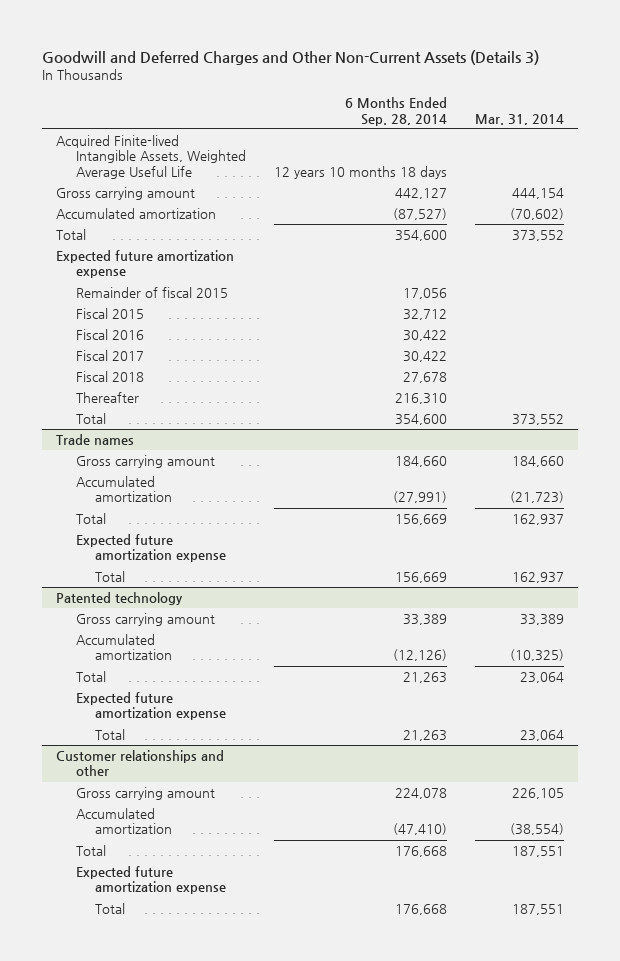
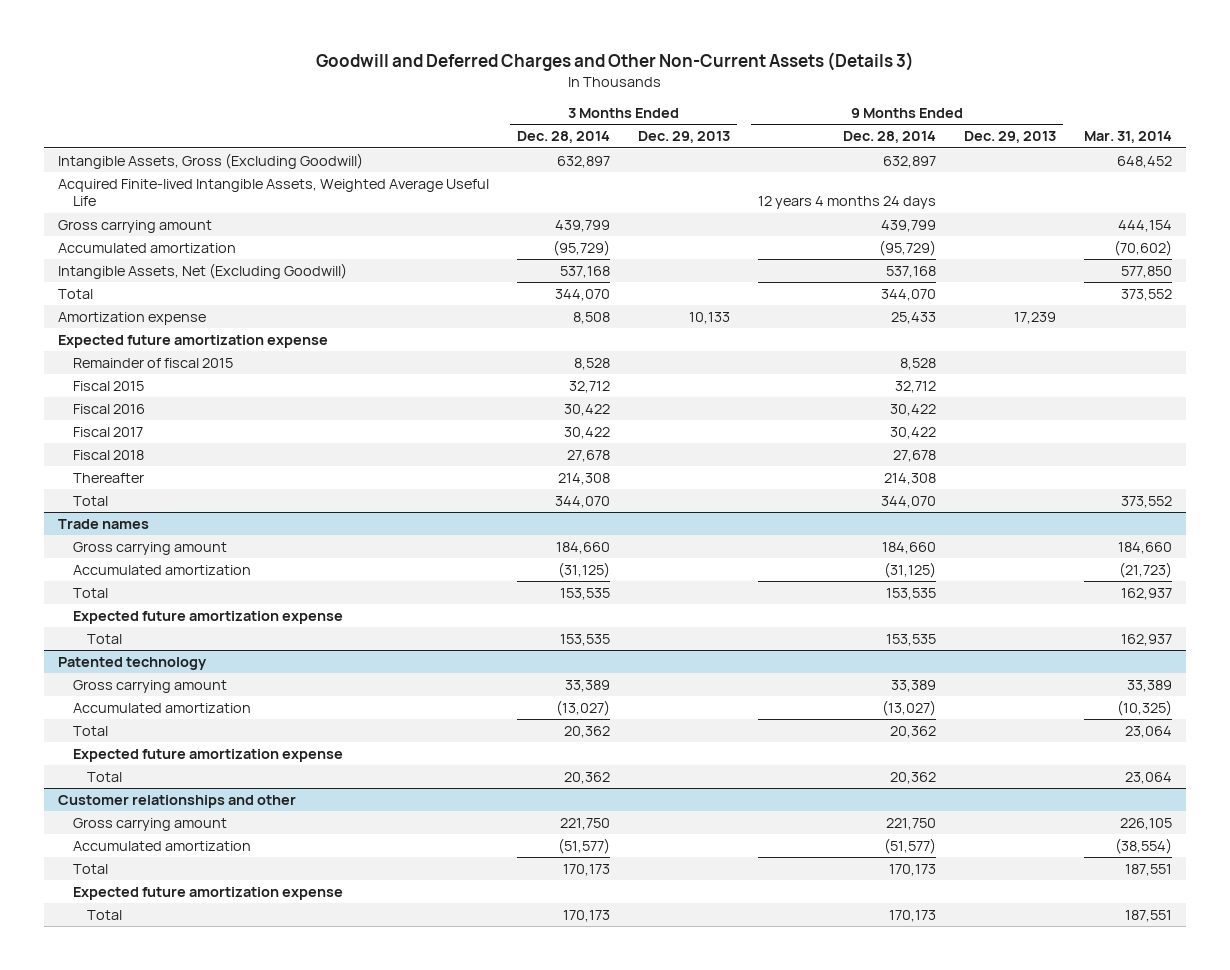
- | 6 Months Ended Sep. 28, 2014 | Mar. 31, 2014
+ | 3 Months Ended Dec. 28, 2014 | 3 Months Ended Dec. 29, 2013 | 9 Months Ended Dec. 28, 2014 | 9 Months Ended Dec. 29, 2013 | Mar. 31, 2014
+ Intangible Assets, Gross (Excluding Goodwill) | 632,897 | | 632,897 | | 648,452
+ Intangible Assets, Net (Excluding Goodwill) | 537,168 | | 537,168 | | 577,850
+ Amortization expense | 8,508 | 10,133 | 25,433 | 17,239 |

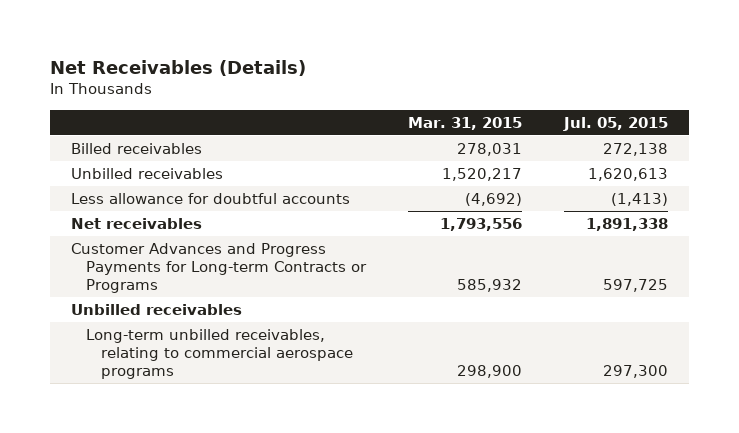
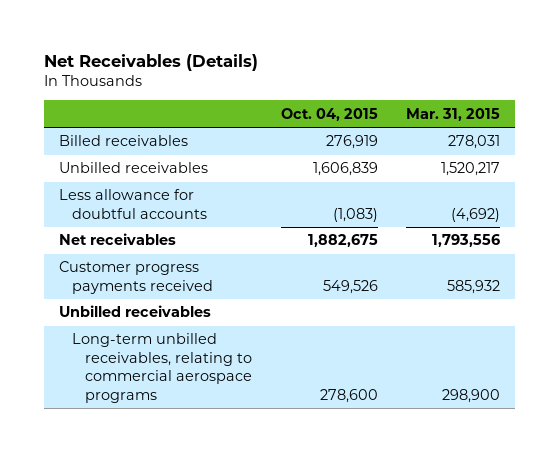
- | Mar. 31, 2015 | Jul. 05, 2015
+ | Oct. 04, 2015 | Mar. 31, 2015
- Customer Advances and Progress Payments for Long-term Contracts or Programs | 585,932 | 597,725
+ Customer progress payments received | 549,526 | 585,932

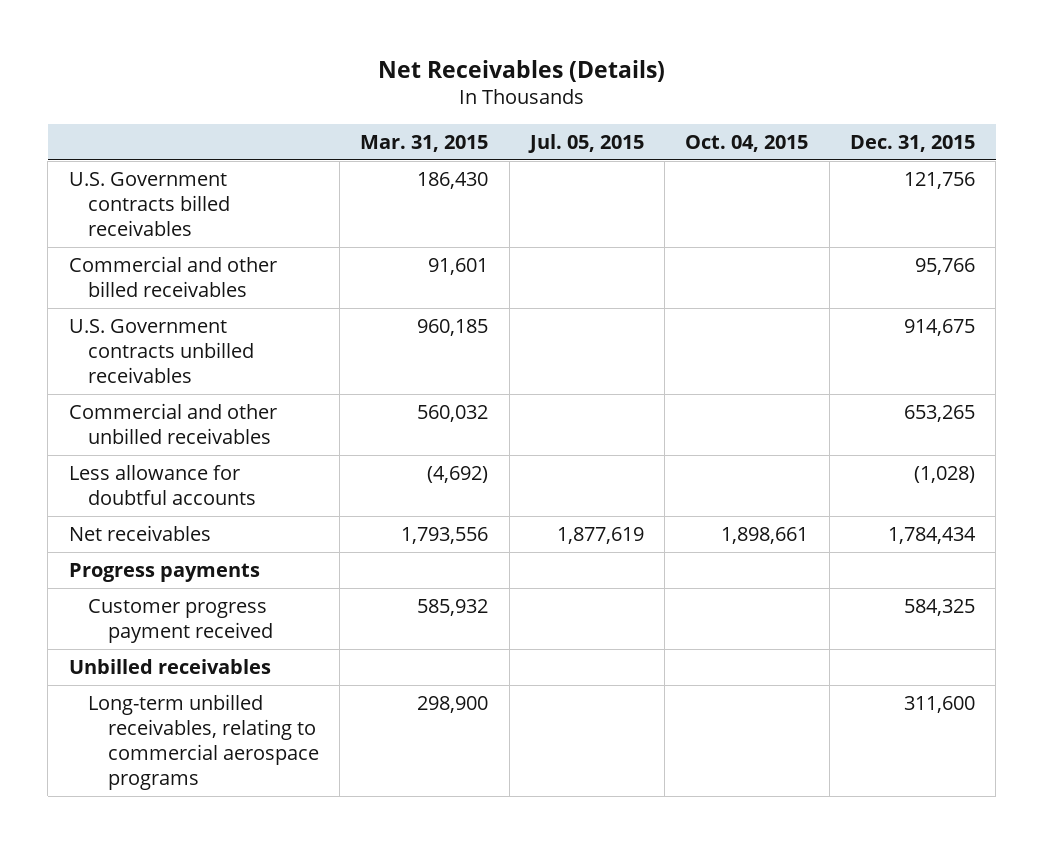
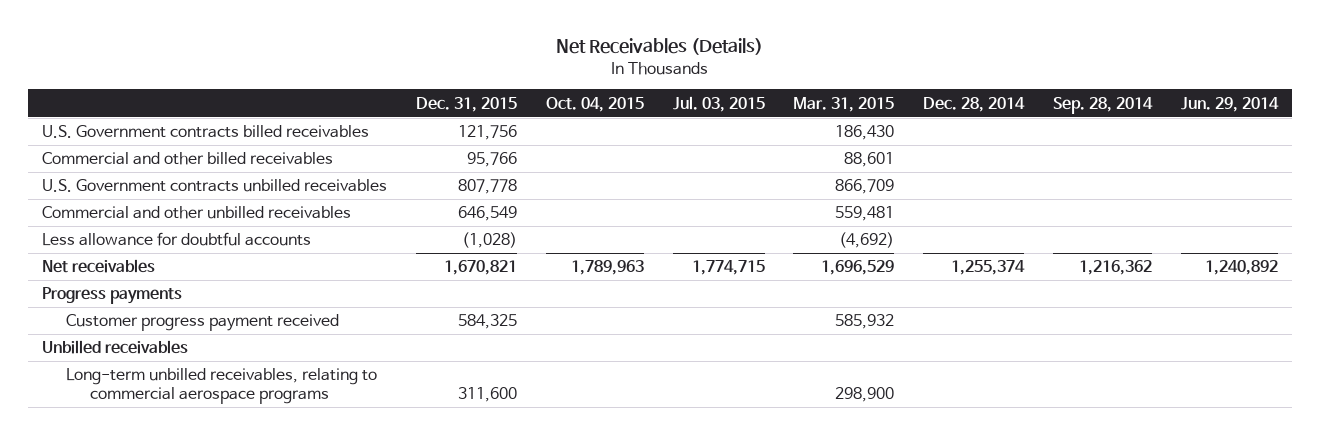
- | Mar. 31, 2015 | Jul. 05, 2015 | Oct. 04, 2015 | Dec. 31, 2015
+ | Dec. 31, 2015 | Oct. 04, 2015 | Jul. 03, 2015 | Mar. 31, 2015 | Dec. 28, 2014 | Sep. 28, 2014 | Jun. 29, 2014
- Commercial and other billed receivables | 91,601 | | | 95,766
- U.S. Government contracts unbilled receivables | 960,185 | | | 914,675
- Commercial and other unbilled receivables | 560,032 | | | 653,265
+ Commercial and other billed receivables | 95,766 | | | 88,601 | | |
+ U.S. Government contracts unbilled receivables | 807,778 | | | 866,709 | | |
+ Commercial and other unbilled receivables | 646,549 | | | 559,481 | | |
- Net receivables | 1,793,556 | 1,877,619 | 1,898,661 | 1,784,434
+ Net receivables | 1,670,821 | 1,789,963 | 1,774,715 | 1,696,529 | 1,255,374 | 1,216,362 | 1,240,892

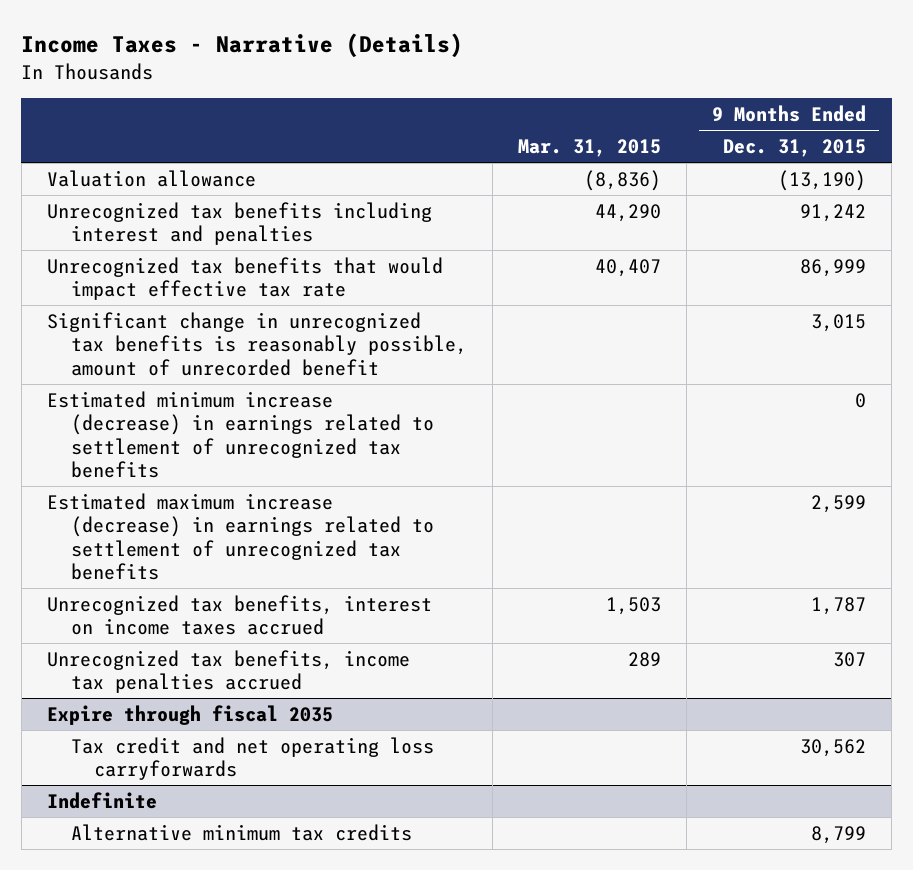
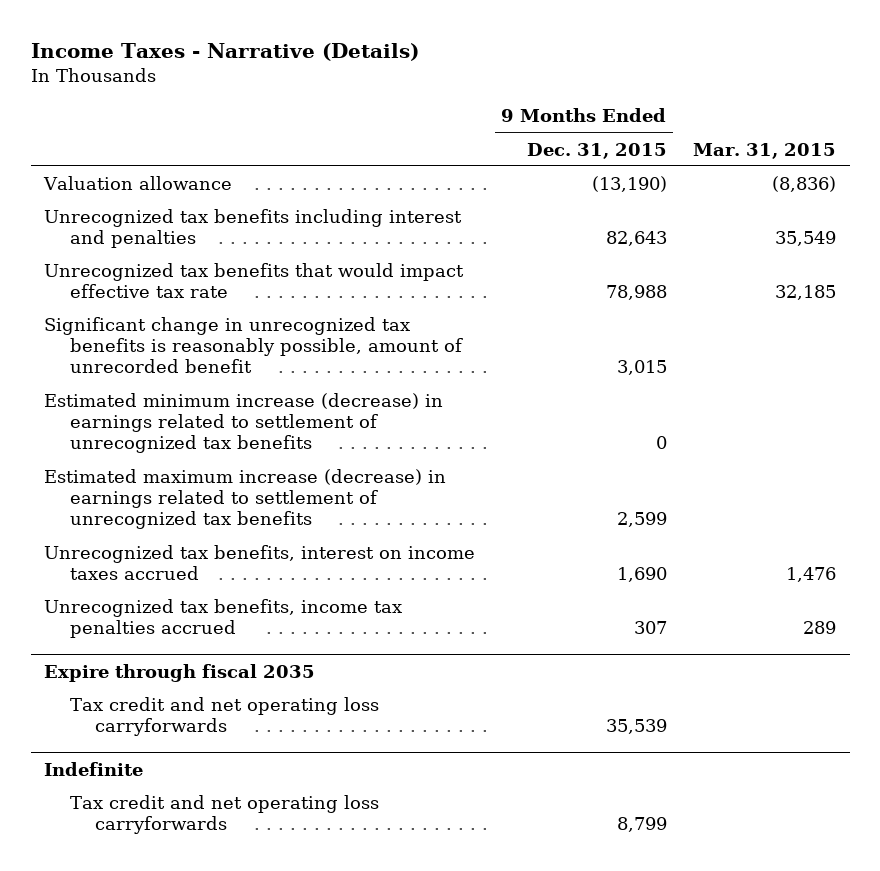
- | Mar. 31, 2015 | 9 Months Ended Dec. 31, 2015
+ | 9 Months Ended Dec. 31, 2015 | Mar. 31, 2015
- Unrecognized tax benefits including interest and penalties | 44,290 | 91,242
- Unrecognized tax benefits that would impact effective tax rate | 40,407 | 86,999
+ Unrecognized tax benefits including interest and penalties | 82,643 | 35,549
+ Unrecognized tax benefits that would impact effective tax rate | 78,988 | 32,185
- Unrecognized tax benefits, interest on income taxes accrued | 1,503 | 1,787
+ Unrecognized tax benefits, interest on income taxes accrued | 1,690 | 1,476
@ Expire through fiscal 2035
- Tax credit and net operating loss carryforwards | | 30,562
+ Tax credit and net operating loss carryforwards | 35,539 |
@ Indefinite
- Alternative minimum tax credits | | 8,799
+ Tax credit and net operating loss carryforwards | 8,799 |

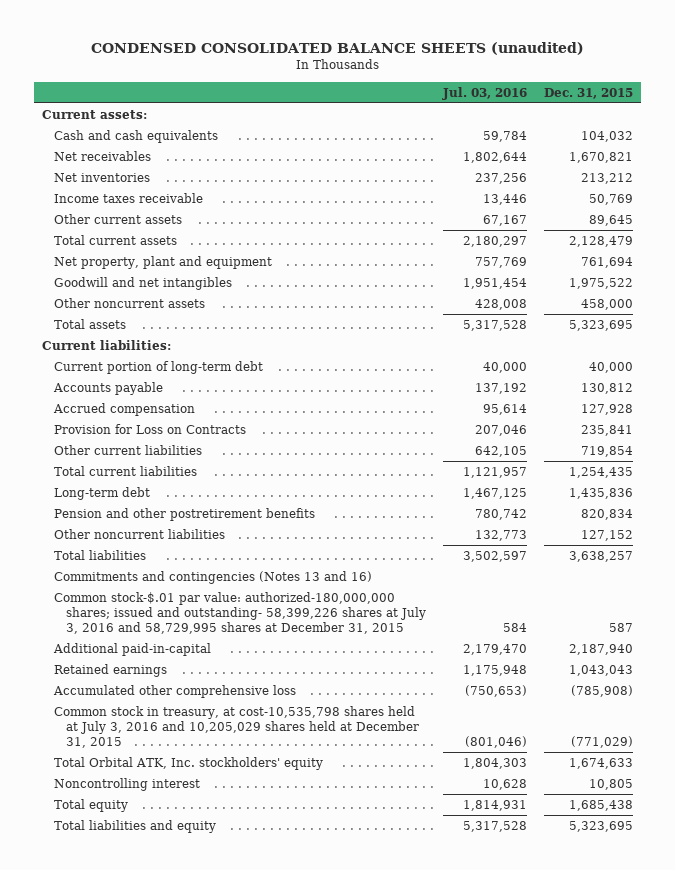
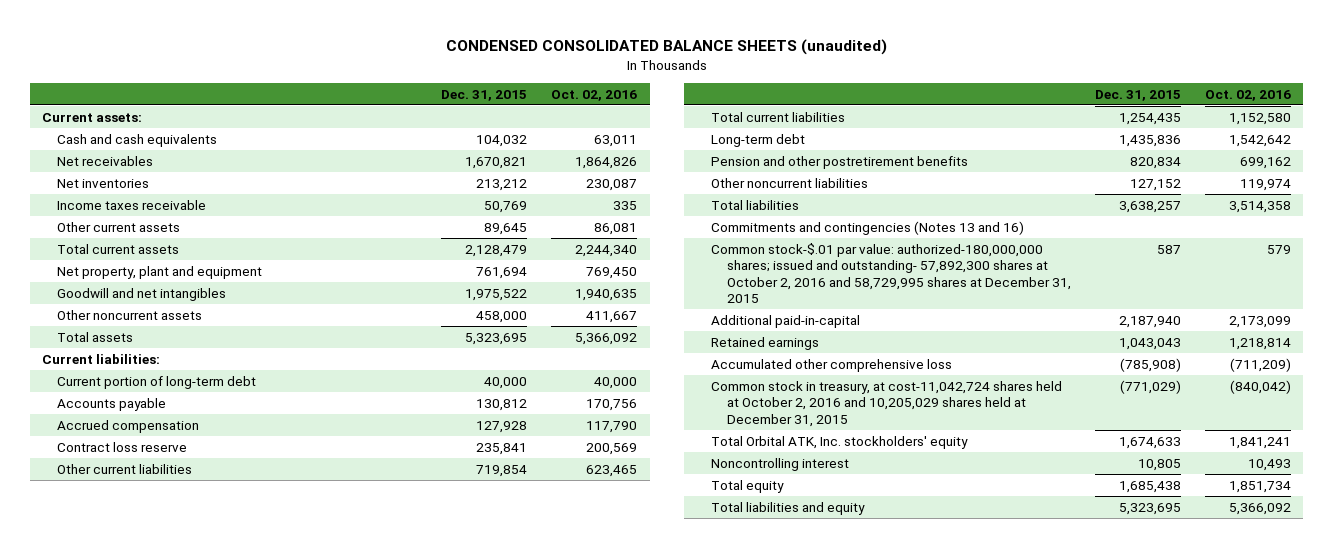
- | Jul. 03, 2016 | Dec. 31, 2015
+ | Dec. 31, 2015 | Oct. 02, 2016
- Provision for Loss on Contracts | 207,046 | 235,841
+ Contract loss reserve | 235,841 | 200,569
- Common stock-$.01 par value: authorized-180,000,000 shares; issued and outstanding- 58,399,226 shares at July 3, 2016 and 58,729,995 shares at December 31, 2015 | 584 | 587
+ Common stock-$.01 par value: authorized-180,000,000 shares; issued and outstanding- 57,892,300 shares at October 2, 2016 and 58,729,995 shares at December 31, 2015 | 587 | 579
- Common stock in treasury, at cost-10,535,798 shares held at July 3, 2016 and 10,205,029 shares held at December 31, 2015 | (801,046) | (771,029)
+ Common stock in treasury, at cost-11,042,724 shares held at October 2, 2016 and 10,205,029 shares held at December 31, 2015 | (771,029) | (840,042)

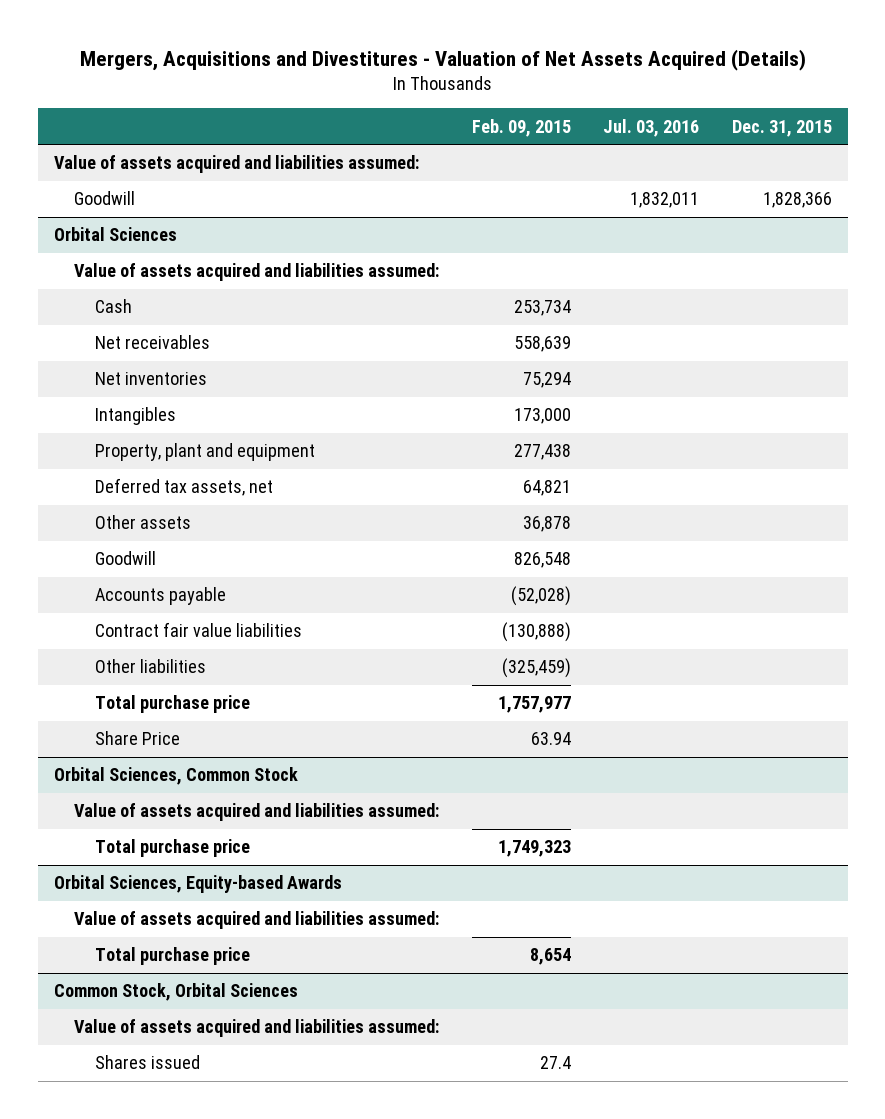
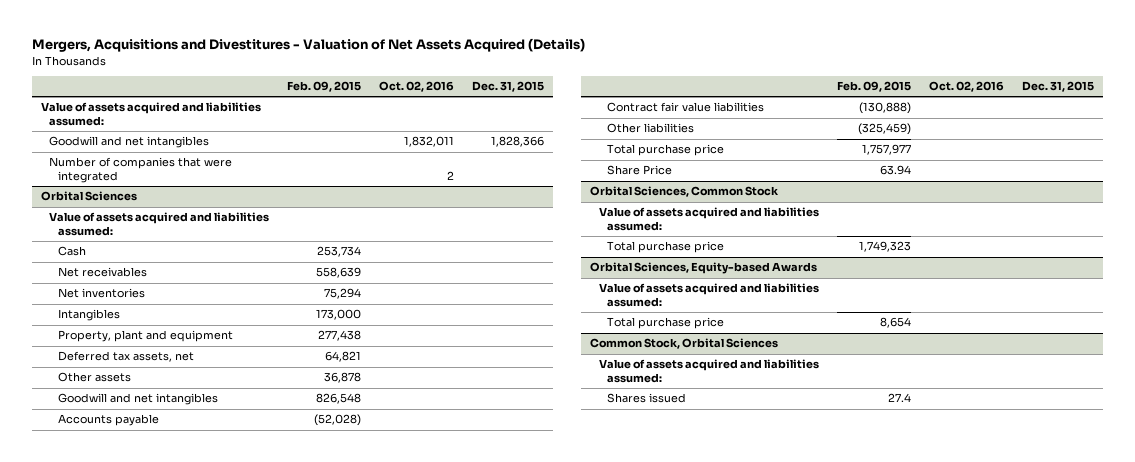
- | Feb. 09, 2015 | Jul. 03, 2016 | Dec. 31, 2015
+ | Feb. 09, 2015 | Oct. 02, 2016 | Dec. 31, 2015
- Goodwill | | 1,832,011 | 1,828,366
+ Goodwill and net intangibles | | 1,832,011 | 1,828,366
+ Number of companies that were integrated | | 2 |
@ Orbital Sciences
- Goodwill | 826,548 | |
+ Goodwill and net intangibles | 826,548 | |

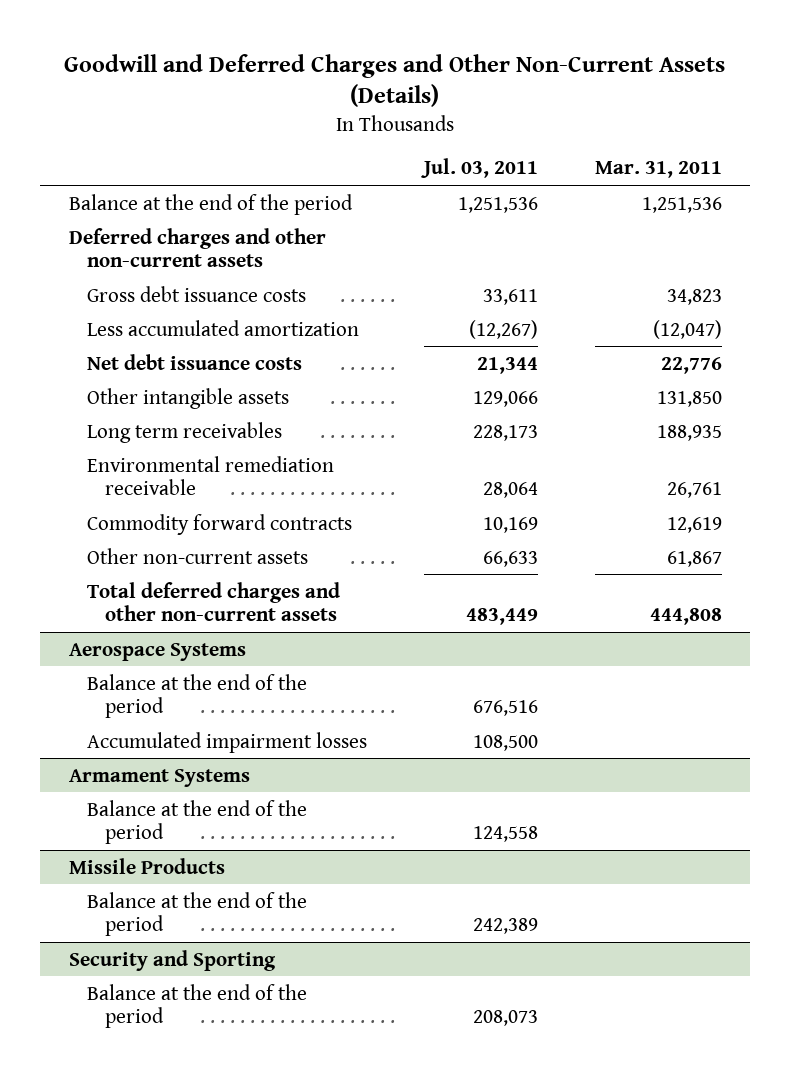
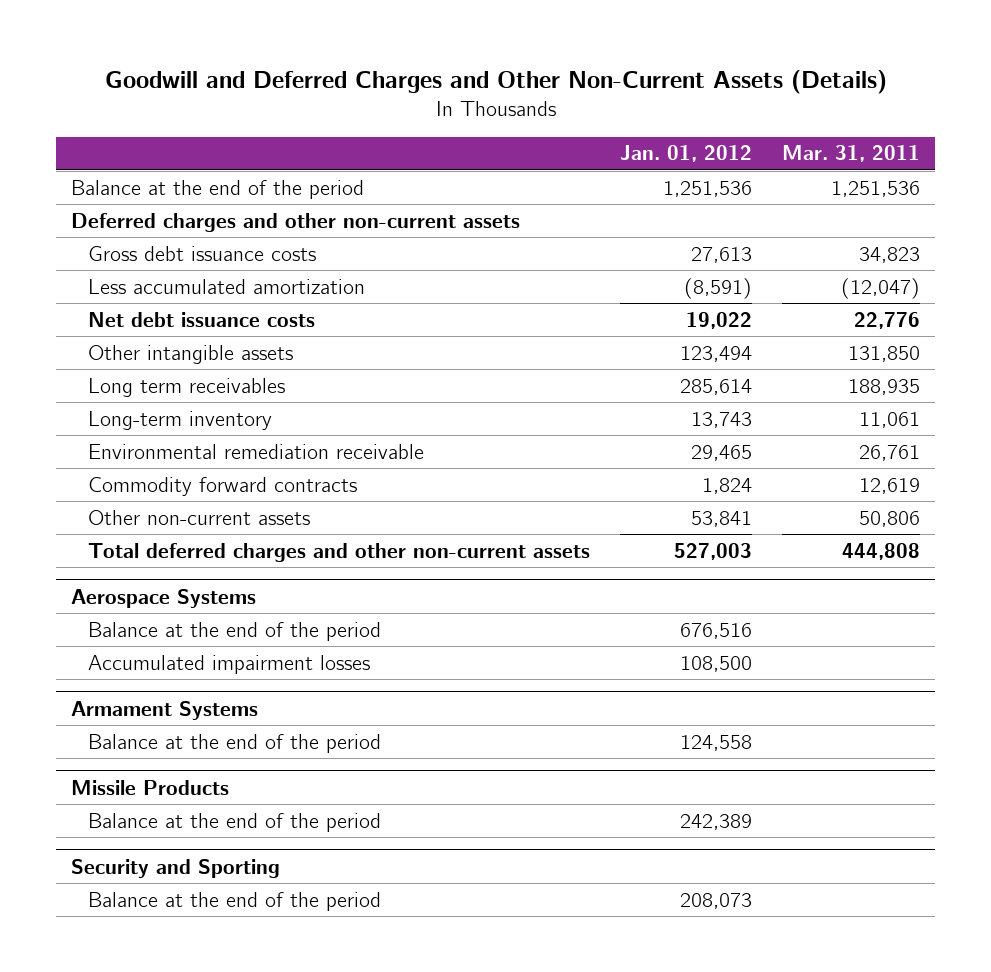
- | Jul. 03, 2011 | Mar. 31, 2011
+ | Jan. 01, 2012 | Mar. 31, 2011
+ Long-term inventory | 13,743 | 11,061
- Other non-current assets | 66,633 | 61,867
+ Other non-current assets | 53,841 | 50,806

